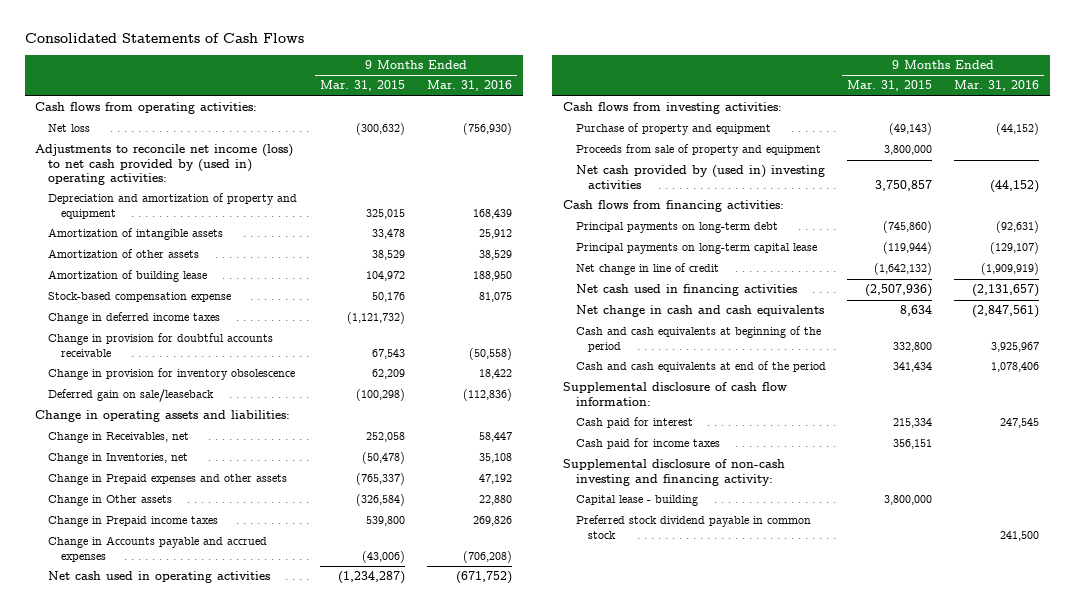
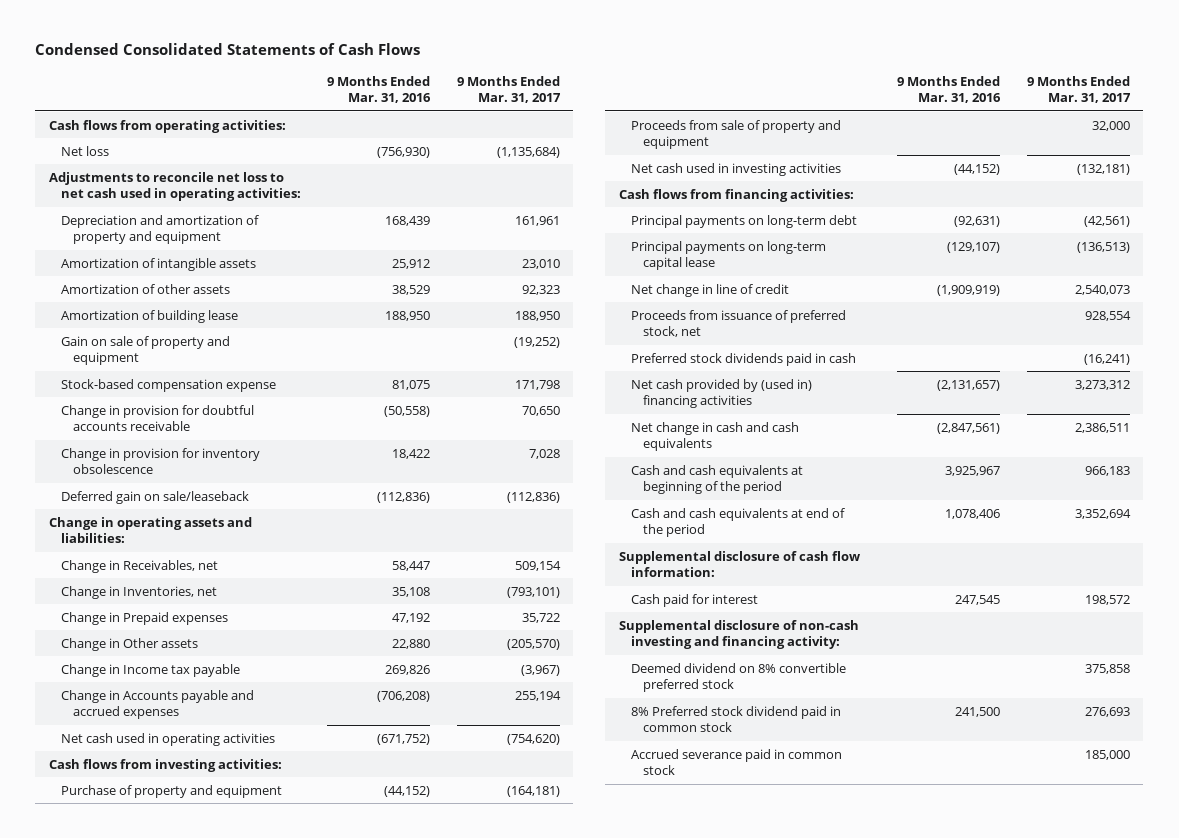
- Consolidated Statements of Cash Flows
+ Condensed Consolidated Statements of Cash Flows
- | 9 Months Ended Mar. 31, 2015 | 9 Months Ended Mar. 31, 2016
+ | 9 Months Ended Mar. 31, 2016 | 9 Months Ended Mar. 31, 2017
- Adjustments to reconcile net income (loss) to net cash provided by (used in) operating activities:
+ Adjustments to reconcile net loss to net cash used in operating activities:
+ Gain on sale of property and equipment | | (19,252)
- Change in deferred income taxes | (1,121,732) |
- Change in Prepaid expenses and other assets | (765,337) | 47,192
+ Change in Prepaid expenses | 47,192 | 35,722
- Change in Prepaid income taxes | 539,800 | 269,826
+ Change in Income tax payable | 269,826 | (3,967)
- Net cash provided by (used in) investing activities | 3,750,857 | (44,152)
+ Net cash used in investing activities | (44,152) | (132,181)
- Net cash used in financing activities | (2,507,936) | (2,131,657)
+ Proceeds from issuance of preferred stock, net | | 928,554
+ Preferred stock dividends paid in cash | | (16,241)
+ Net cash provided by (used in) financing activities | (2,131,657) | 3,273,312
- Cash paid for income taxes | 356,151 |
- Capital lease - building | 3,800,000 |
- Preferred stock dividend payable in common stock | | 241,500
+ Deemed dividend on 8% convertible preferred stock | | 375,858
+ 8% Preferred stock dividend paid in common stock | 241,500 | 276,693
+ Accrued severance paid in common stock | | 185,000

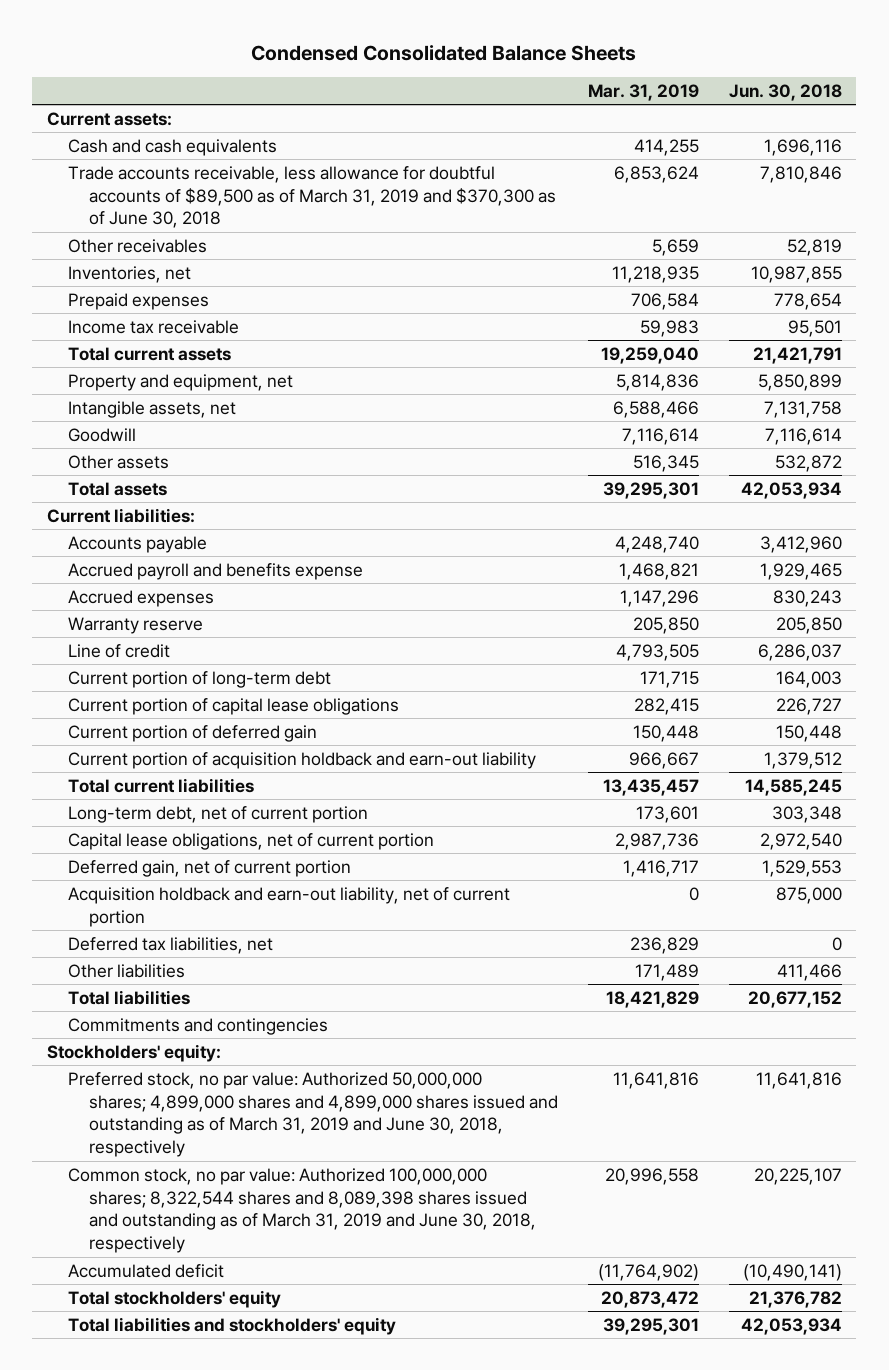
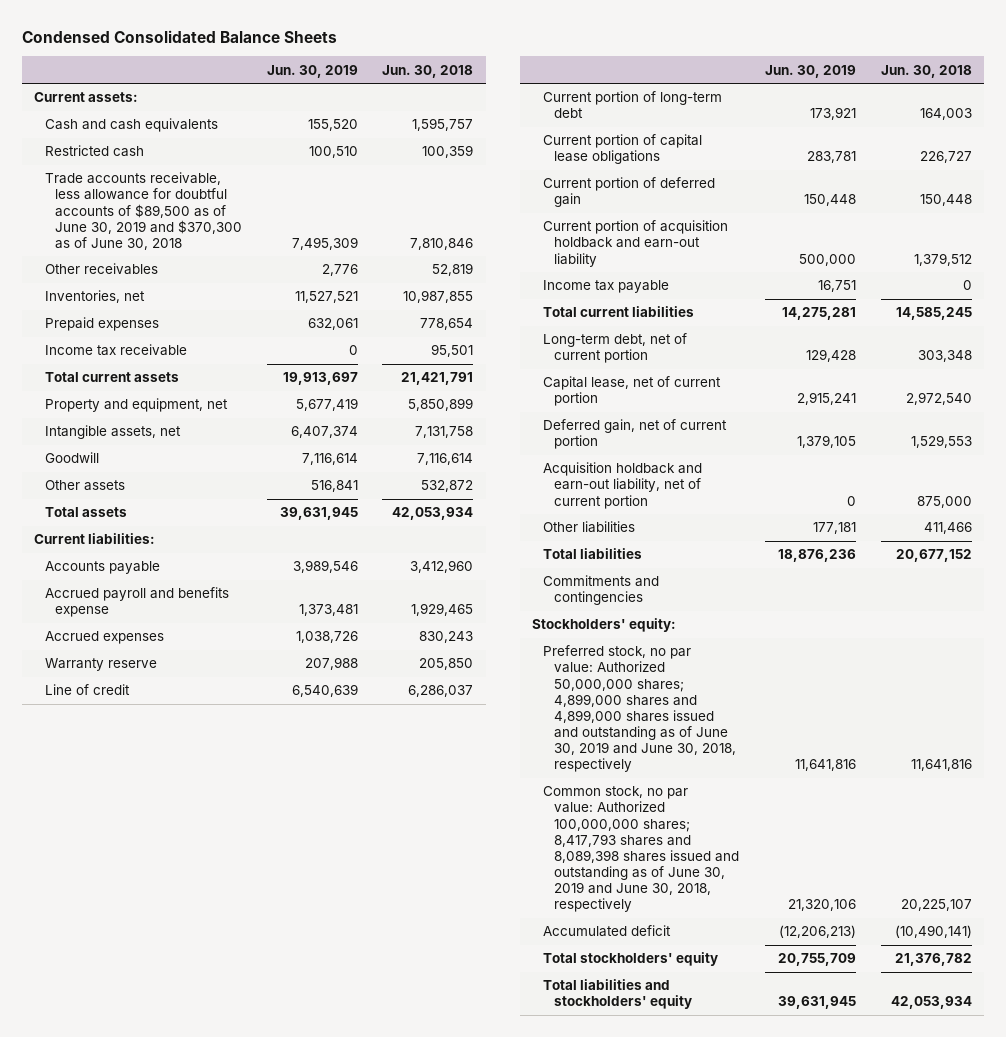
- | Mar. 31, 2019 | Jun. 30, 2018
+ | Jun. 30, 2019 | Jun. 30, 2018
- Cash and cash equivalents | 414,255 | 1,696,116
- Trade accounts receivable, less allowance for doubtful accounts of $89,500 as of March 31, 2019 and $370,300 as of June 30, 2018 | 6,853,624 | 7,810,846
+ Cash and cash equivalents | 155,520 | 1,595,757
+ Restricted cash | 100,510 | 100,359
+ Trade accounts receivable, less allowance for doubtful accounts of $89,500 as of June 30, 2019 and $370,300 as of June 30, 2018 | 7,495,309 | 7,810,846
+ Income tax payable | 16,751 | 0
- Capital lease obligations, net of current portion | 2,987,736 | 2,972,540
+ Capital lease, net of current portion | 2,915,241 | 2,972,540
- Deferred tax liabilities, net | 236,829 | 0
- Preferred stock, no par value: Authorized 50,000,000 shares; 4,899,000 shares and 4,899,000 shares issued and outstanding as of March 31, 2019 and June 30, 2018, respectively | 11,641,816 | 11,641,816
- Common stock, no par value: Authorized 100,000,000 shares; 8,322,544 shares and 8,089,398 shares issued and outstanding as of March 31, 2019 and June 30, 2018, respectively | 20,996,558 | 20,225,107
+ Preferred stock, no par value: Authorized 50,000,000 shares; 4,899,000 shares and 4,899,000 shares issued and outstanding as of June 30, 2019 and June 30, 2018, respectively | 11,641,816 | 11,641,816
+ Common stock, no par value: Authorized 100,000,000 shares; 8,417,793 shares and 8,089,398 shares issued and outstanding as of June 30, 2019 and June 30, 2018, respectively | 21,320,106 | 20,225,107

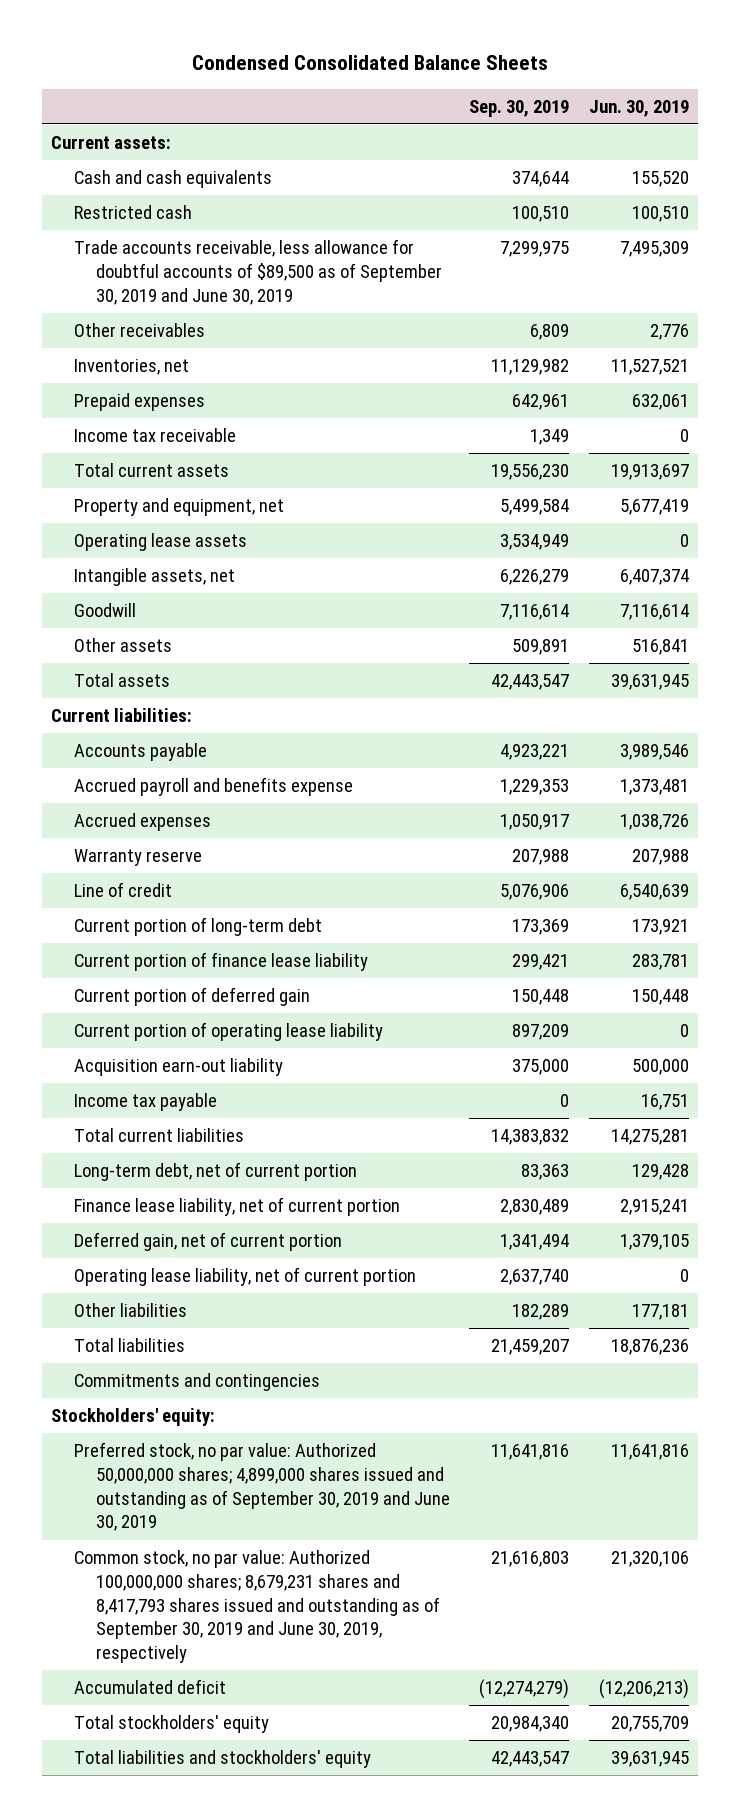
- | Jun. 30, 2019 | Jun. 30, 2018
+ | Sep. 30, 2019 | Jun. 30, 2019
- Trade accounts receivable, less allowance for doubtful accounts of $89,500 as of June 30, 2019 and $370,300 as of June 30, 2018 | 7,495,309 | 7,810,846
+ Trade accounts receivable, less allowance for doubtful accounts of $89,500 as of September 30, 2019 and June 30, 2019 | 7,299,975 | 7,495,309
+ Operating lease assets | 3,534,949 | 0
- Current portion of capital lease obligations | 283,781 | 226,727
+ Current portion of finance lease liability | 299,421 | 283,781
- Current portion of acquisition holdback and earn-out liability | 500,000 | 1,379,512
+ Current portion of operating lease liability | 897,209 | 0
+ Acquisition earn-out liability | 375,000 | 500,000
- Capital lease, net of current portion | 2,915,241 | 2,972,540
+ Finance lease liability, net of current portion | 2,830,489 | 2,915,241
- Acquisition holdback and earn-out liability, net of current portion | 0 | 875,000
+ Operating lease liability, net of current portion | 2,637,740 | 0
- Preferred stock, no par value: Authorized 50,000,000 shares; 4,899,000 shares and 4,899,000 shares issued and outstanding as of June 30, 2019 and June 30, 2018, respectively | 11,641,816 | 11,641,816
- Common stock, no par value: Authorized 100,000,000 shares; 8,417,793 shares and 8,089,398 shares issued and outstanding as of June 30, 2019 and June 30, 2018, respectively | 21,320,106 | 20,225,107
+ Preferred stock, no par value: Authorized 50,000,000 shares; 4,899,000 shares issued and outstanding as of September 30, 2019 and June 30, 2019 | 11,641,816 | 11,641,816
+ Common stock, no par value: Authorized 100,000,000 shares; 8,679,231 shares and 8,417,793 shares issued and outstanding as of September 30, 2019 and June 30, 2019, respectively | 21,616,803 | 21,320,106

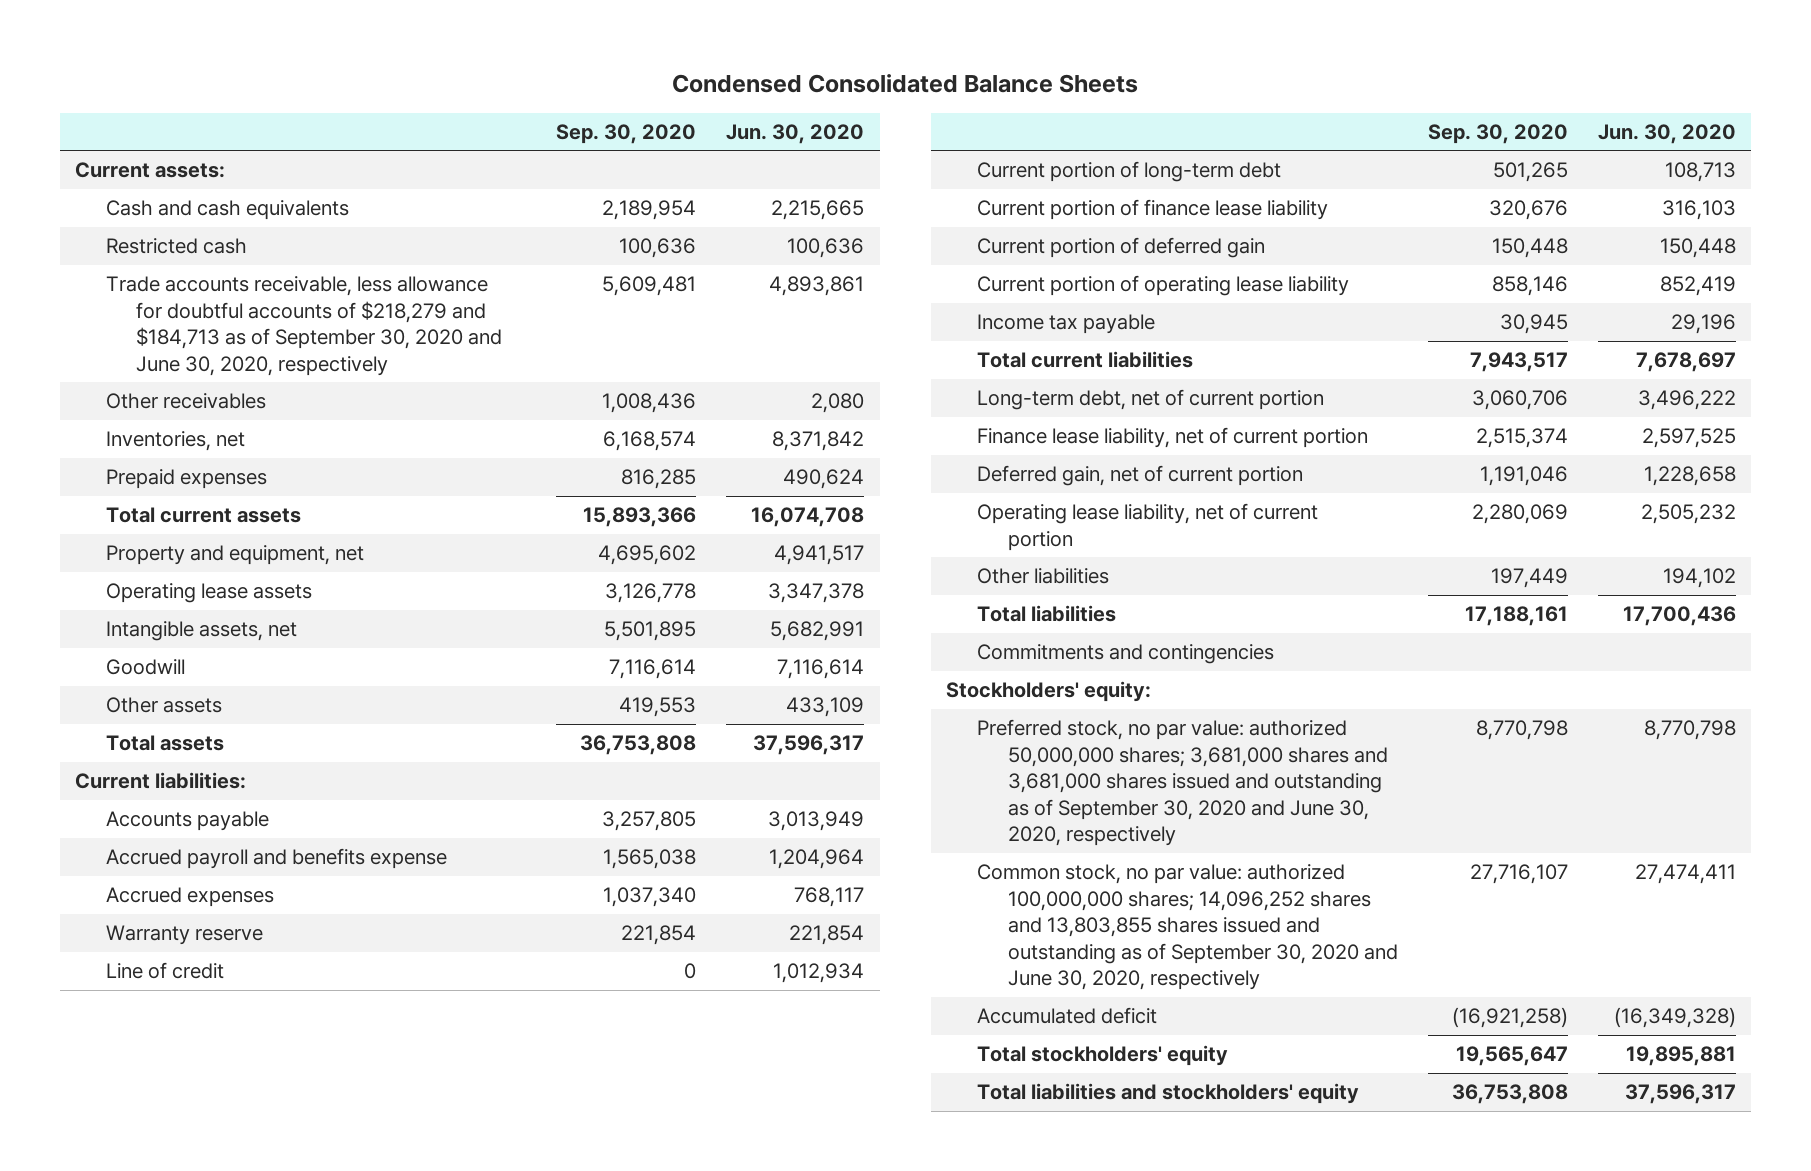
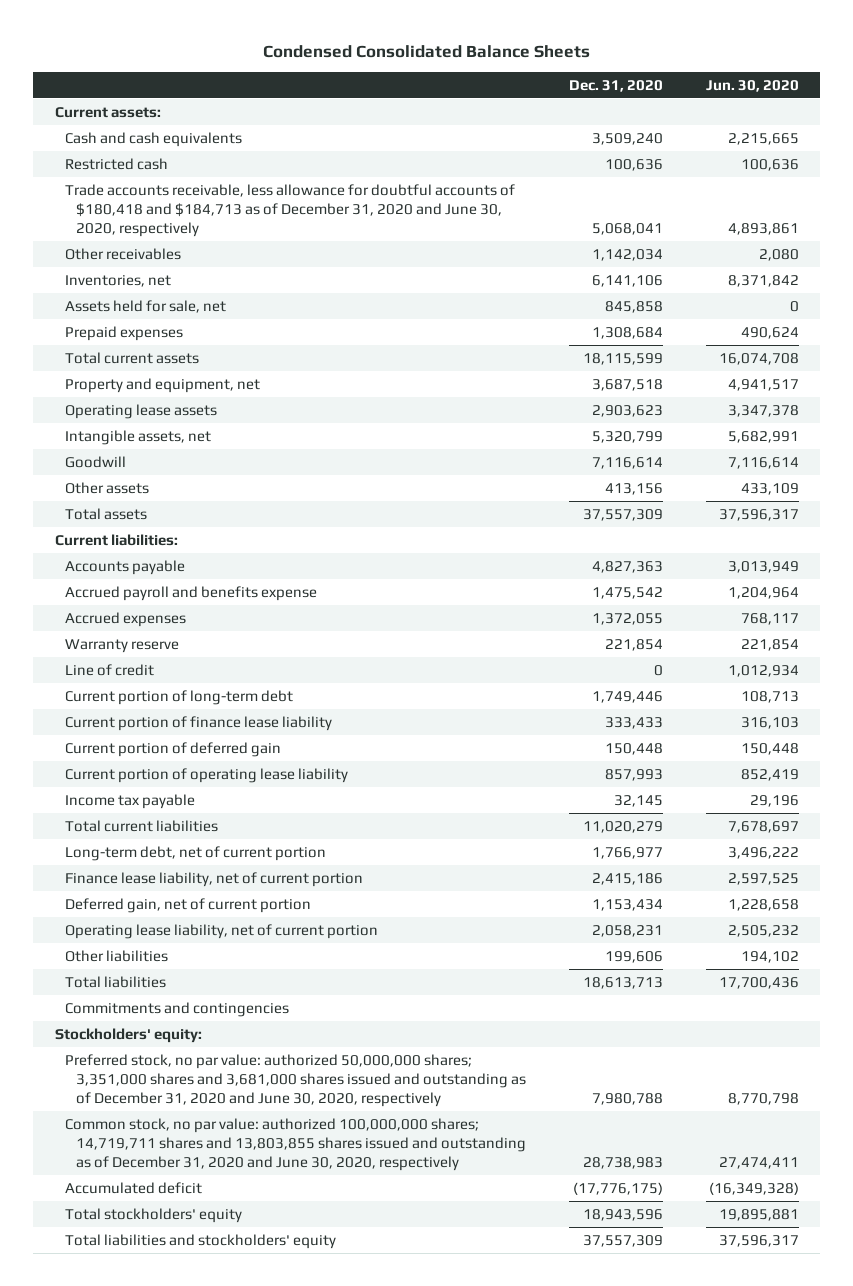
- | Sep. 30, 2020 | Jun. 30, 2020
+ | Dec. 31, 2020 | Jun. 30, 2020
- Trade accounts receivable, less allowance for doubtful accounts of $218,279 and $184,713 as of September 30, 2020 and June 30, 2020, respectively | 5,609,481 | 4,893,861
+ Trade accounts receivable, less allowance for doubtful accounts of $180,418 and $184,713 as of December 31, 2020 and June 30, 2020, respectively | 5,068,041 | 4,893,861
+ Assets held for sale, net | 845,858 | 0
- Preferred stock, no par value: authorized 50,000,000 shares; 3,681,000 shares and 3,681,000 shares issued and outstanding as of September 30, 2020 and June 30, 2020, respectively | 8,770,798 | 8,770,798
- Common stock, no par value: authorized 100,000,000 shares; 14,096,252 shares and 13,803,855 shares issued and outstanding as of September 30, 2020 and June 30, 2020, respectively | 27,716,107 | 27,474,411
+ Preferred stock, no par value: authorized 50,000,000 shares; 3,351,000 shares and 3,681,000 shares issued and outstanding as of December 31, 2020 and June 30, 2020, respectively | 7,980,788 | 8,770,798
+ Common stock, no par value: authorized 100,000,000 shares; 14,719,711 shares and 13,803,855 shares issued and outstanding as of December 31, 2020 and June 30, 2020, respectively | 28,738,983 | 27,474,411

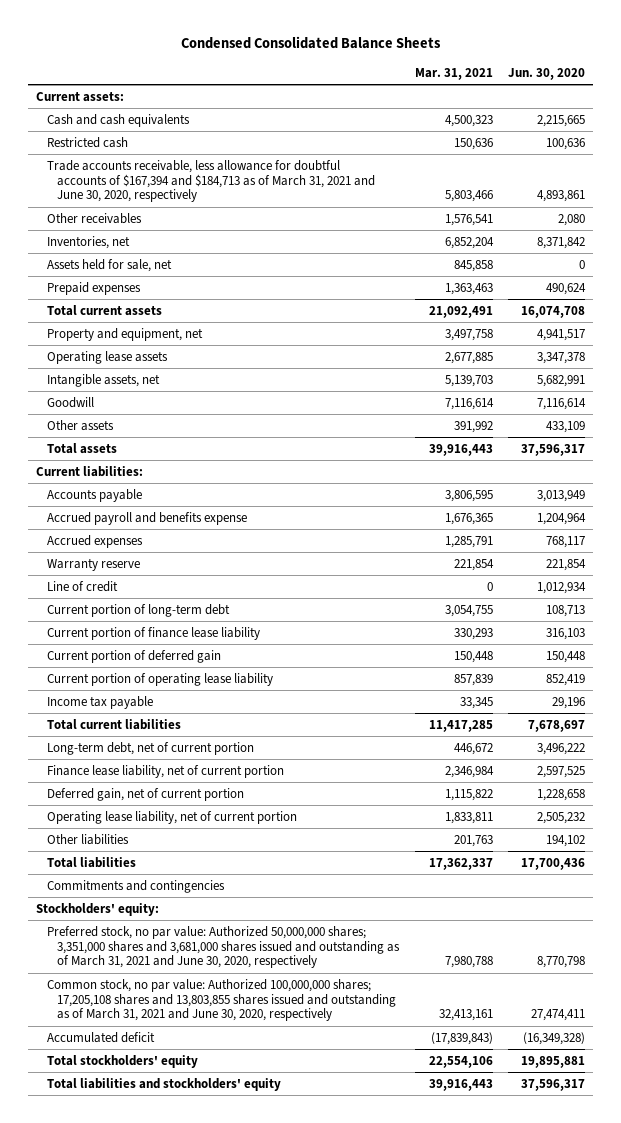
- | Dec. 31, 2020 | Jun. 30, 2020
+ | Mar. 31, 2021 | Jun. 30, 2020
- Trade accounts receivable, less allowance for doubtful accounts of $180,418 and $184,713 as of December 31, 2020 and June 30, 2020, respectively | 5,068,041 | 4,893,861
+ Trade accounts receivable, less allowance for doubtful accounts of $167,394 and $184,713 as of March 31, 2021 and June 30, 2020, respectively | 5,803,466 | 4,893,861
- Preferred stock, no par value: authorized 50,000,000 shares; 3,351,000 shares and 3,681,000 shares issued and outstanding as of December 31, 2020 and June 30, 2020, respectively | 7,980,788 | 8,770,798
- Common stock, no par value: authorized 100,000,000 shares; 14,719,711 shares and 13,803,855 shares issued and outstanding as of December 31, 2020 and June 30, 2020, respectively | 28,738,983 | 27,474,411
+ Preferred stock, no par value: Authorized 50,000,000 shares; 3,351,000 shares and 3,681,000 shares issued and outstanding as of March 31, 2021 and June 30, 2020, respectively | 7,980,788 | 8,770,798
+ Common stock, no par value: Authorized 100,000,000 shares; 17,205,108 shares and 13,803,855 shares issued and outstanding as of March 31, 2021 and June 30, 2020, respectively | 32,413,161 | 27,474,411

